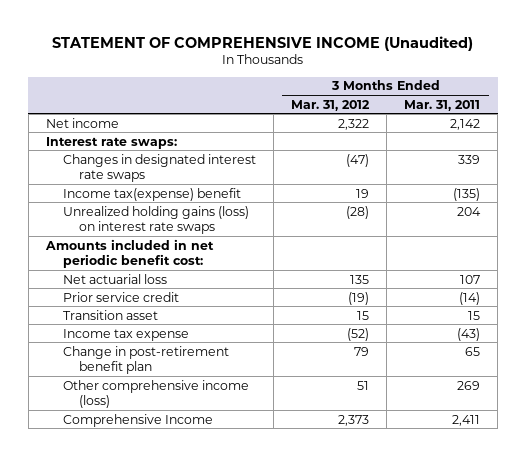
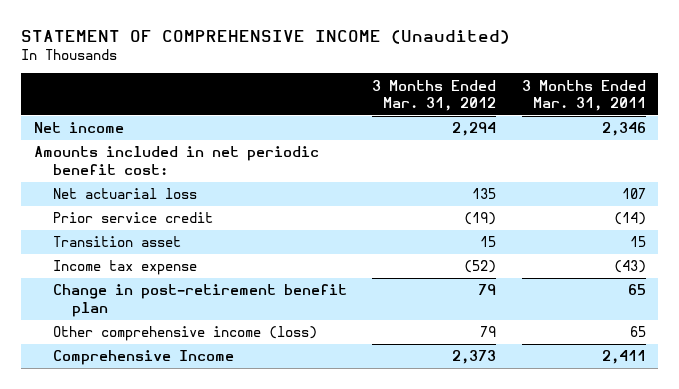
- Net income | 2,322 | 2,142
- Interest rate swaps:
- Changes in designated interest rate swaps | (47) | 339
- Income tax(expense) benefit | 19 | (135)
- Unrealized holding gains (loss) on interest rate swaps | (28) | 204
+ Net income | 2,294 | 2,346
- Other comprehensive income (loss) | 51 | 269
+ Other comprehensive income (loss) | 79 | 65

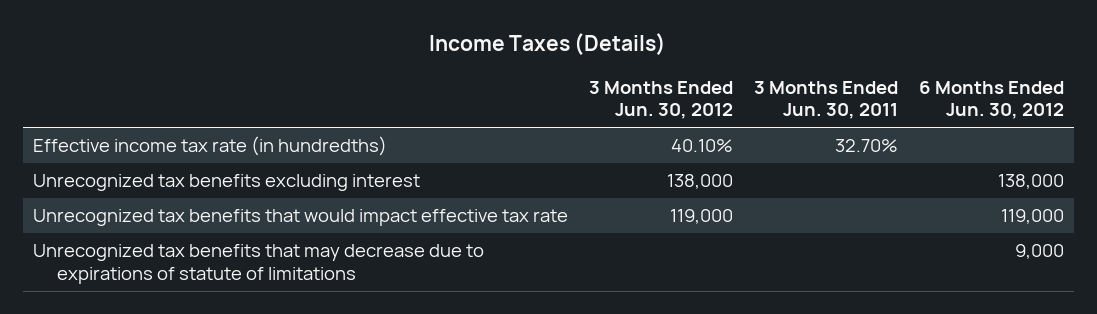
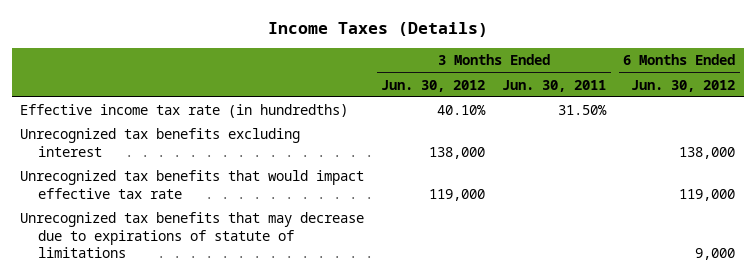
- Effective income tax rate (in hundredths) | 40.10% | 32.70% |
+ Effective income tax rate (in hundredths) | 40.10% | 31.50% |

